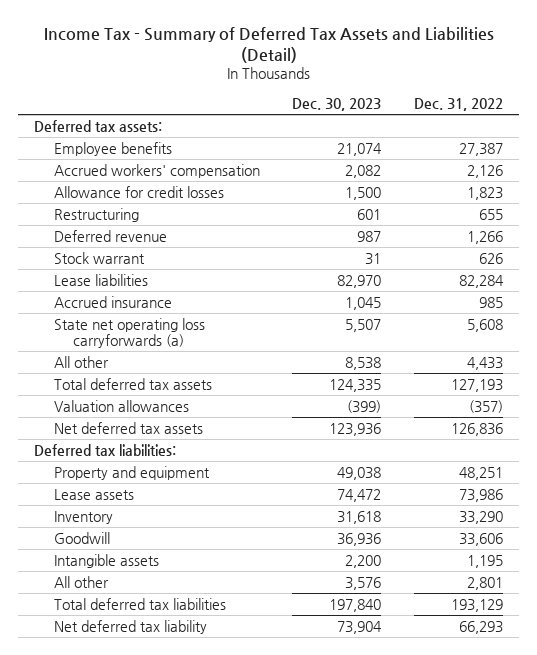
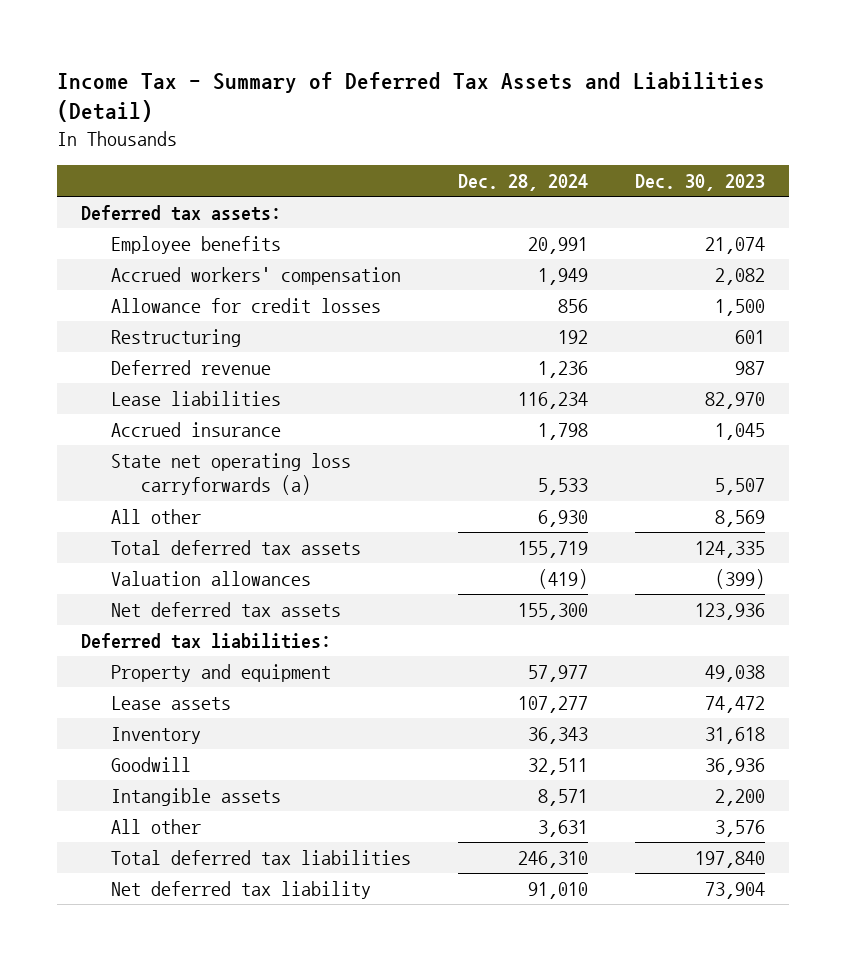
- | Dec. 30, 2023 | Dec. 31, 2022
+ | Dec. 28, 2024 | Dec. 30, 2023
- Stock warrant | 31 | 626
- All other | 8,538 | 4,433
+ All other | 6,930 | 8,569

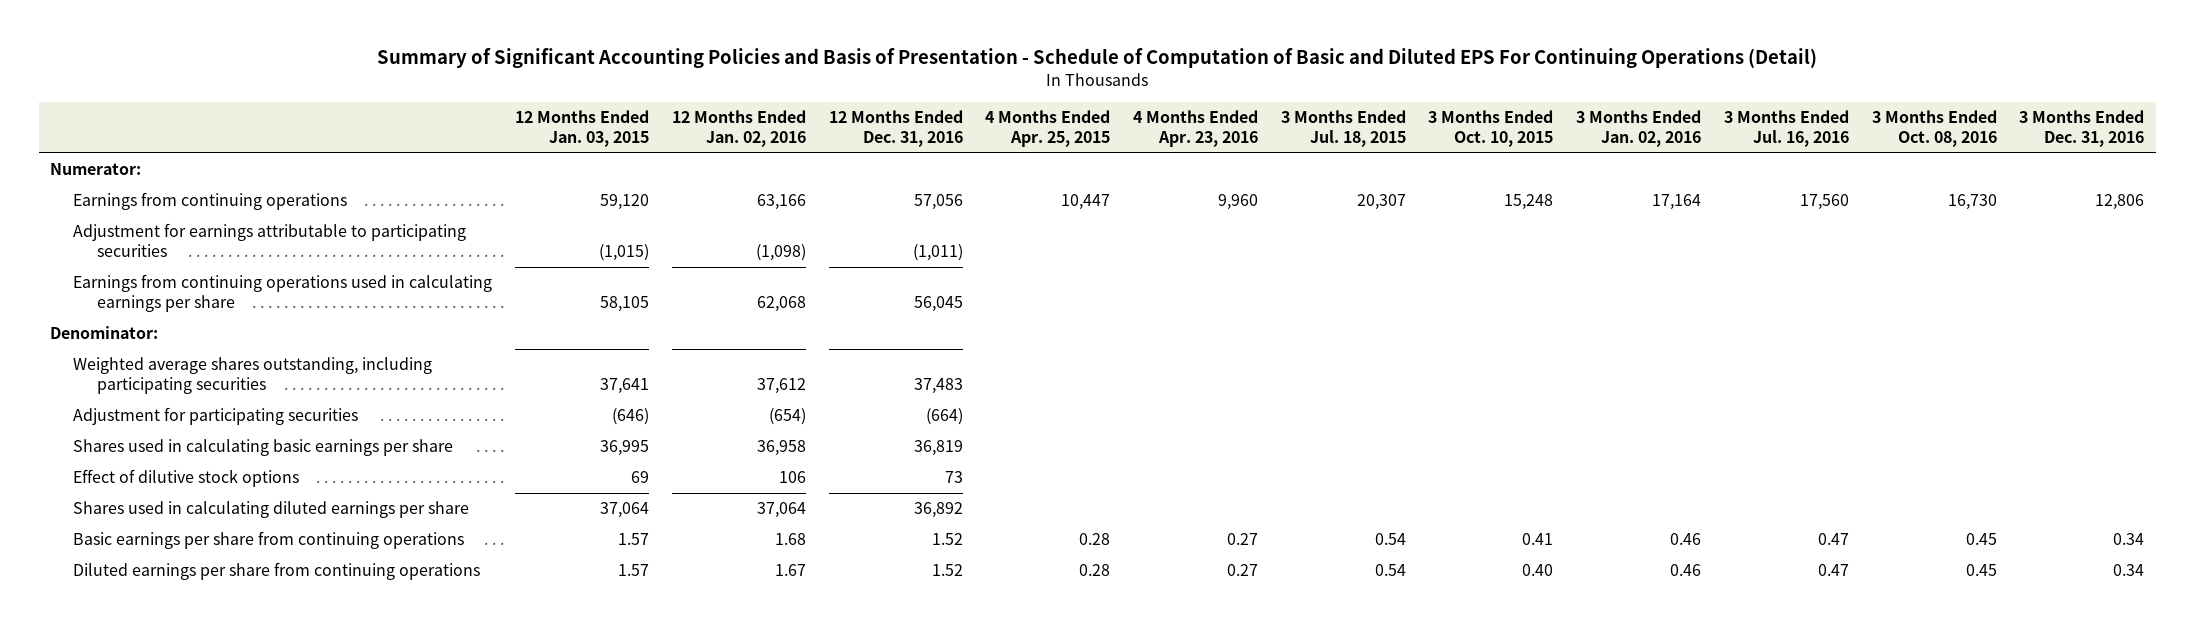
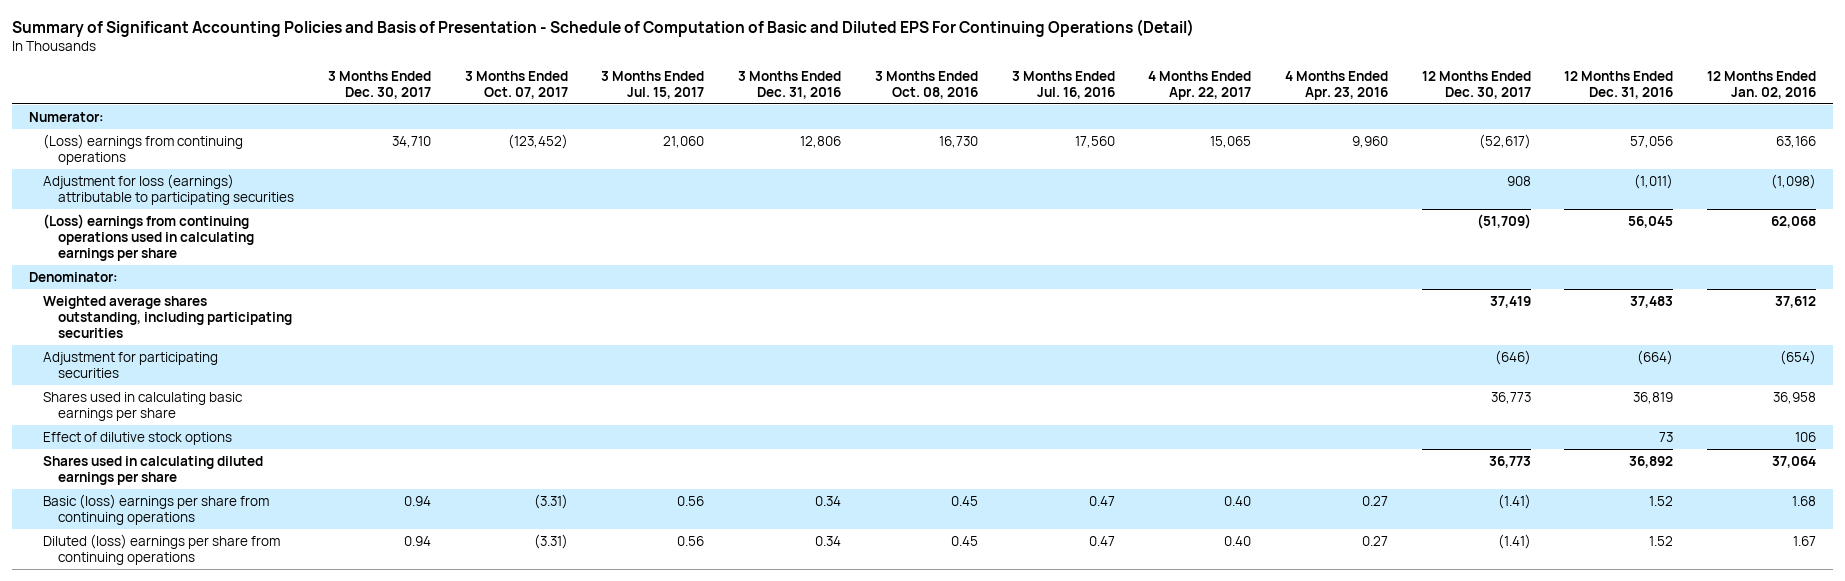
- | 12 Months Ended Jan. 03, 2015 | 12 Months Ended Jan. 02, 2016 | 12 Months Ended Dec. 31, 2016 | 4 Months Ended Apr. 25, 2015 | 4 Months Ended Apr. 23, 2016 | 3 Months Ended Jul. 18, 2015 | 3 Months Ended Oct. 10, 2015 | 3 Months Ended Jan. 02, 2016 | 3 Months Ended Jul. 16, 2016 | 3 Months Ended Oct. 08, 2016 | 3 Months Ended Dec. 31, 2016
+ | 3 Months Ended Dec. 30, 2017 | 3 Months Ended Oct. 07, 2017 | 3 Months Ended Jul. 15, 2017 | 3 Months Ended Dec. 31, 2016 | 3 Months Ended Oct. 08, 2016 | 3 Months Ended Jul. 16, 2016 | 4 Months Ended Apr. 22, 2017 | 4 Months Ended Apr. 23, 2016 | 12 Months Ended Dec. 30, 2017 | 12 Months Ended Dec. 31, 2016 | 12 Months Ended Jan. 02, 2016
- Earnings from continuing operations | 59,120 | 63,166 | 57,056 | 10,447 | 9,960 | 20,307 | 15,248 | 17,164 | 17,560 | 16,730 | 12,806
- Adjustment for earnings attributable to participating securities | (1,015) | (1,098) | (1,011) | | | | | | | |
- Earnings from continuing operations used in calculating earnings per share | 58,105 | 62,068 | 56,045 | | | | | | | |
+ (Loss) earnings from continuing operations | 34,710 | (123,452) | 21,060 | 12,806 | 16,730 | 17,560 | 15,065 | 9,960 | (52,617) | 57,056 | 63,166
+ Adjustment for loss (earnings) attributable to participating securities | | | | | | | | | 908 | (1,011) | (1,098)
+ (Loss) earnings from continuing operations used in calculating earnings per share | | | | | | | | | (51,709) | 56,045 | 62,068
- Basic earnings per share from continuing operations | 1.57 | 1.68 | 1.52 | 0.28 | 0.27 | 0.54 | 0.41 | 0.46 | 0.47 | 0.45 | 0.34
- Diluted earnings per share from continuing operations | 1.57 | 1.67 | 1.52 | 0.28 | 0.27 | 0.54 | 0.40 | 0.46 | 0.47 | 0.45 | 0.34
+ Basic (loss) earnings per share from continuing operations | 0.94 | (3.31) | 0.56 | 0.34 | 0.45 | 0.47 | 0.40 | 0.27 | (1.41) | 1.52 | 1.68
+ Diluted (loss) earnings per share from continuing operations | 0.94 | (3.31) | 0.56 | 0.34 | 0.45 | 0.47 | 0.40 | 0.27 | (1.41) | 1.52 | 1.67

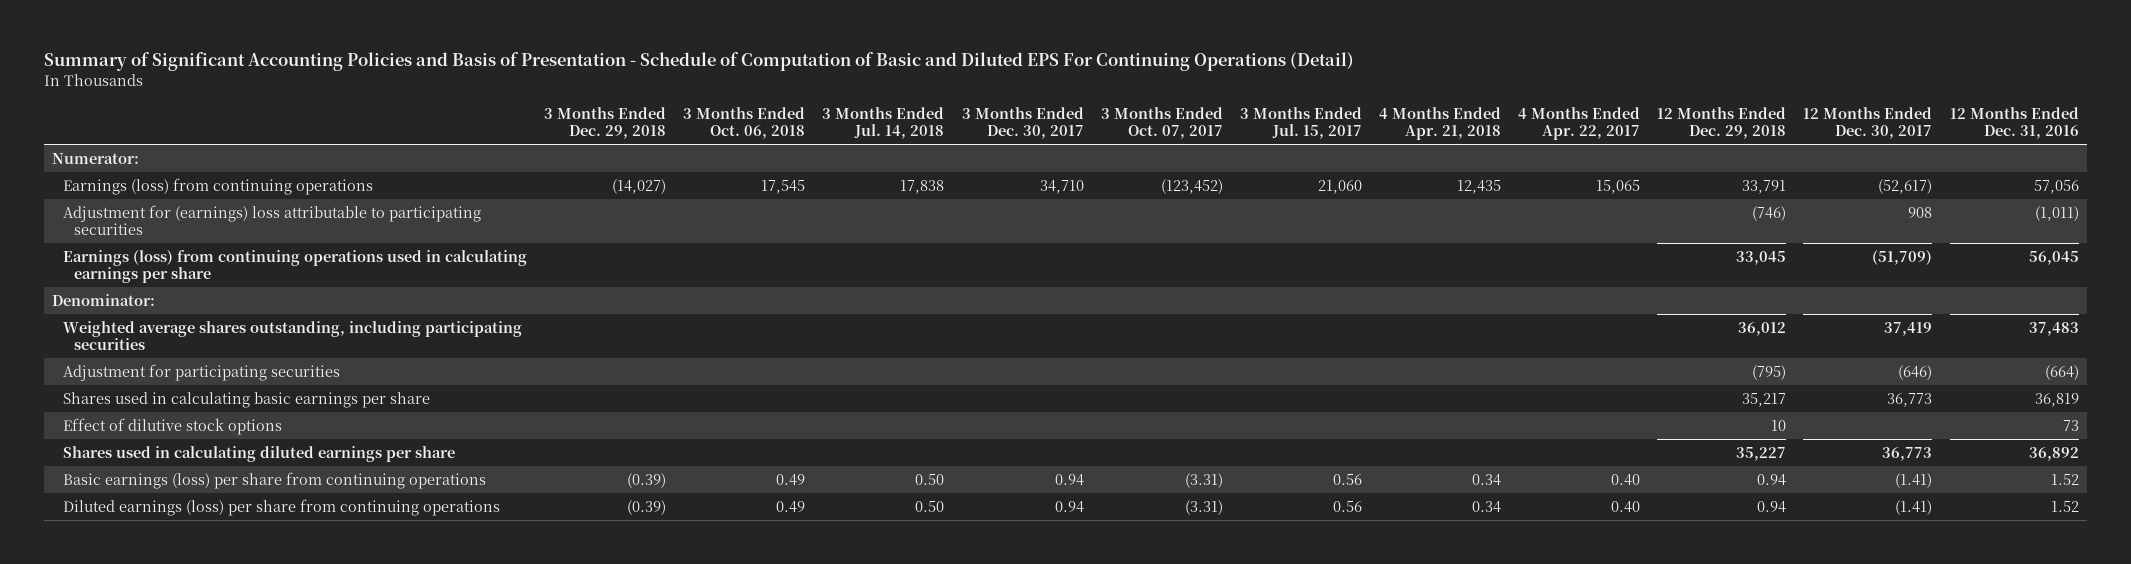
- | 3 Months Ended Dec. 30, 2017 | 3 Months Ended Oct. 07, 2017 | 3 Months Ended Jul. 15, 2017 | 3 Months Ended Dec. 31, 2016 | 3 Months Ended Oct. 08, 2016 | 3 Months Ended Jul. 16, 2016 | 4 Months Ended Apr. 22, 2017 | 4 Months Ended Apr. 23, 2016 | 12 Months Ended Dec. 30, 2017 | 12 Months Ended Dec. 31, 2016 | 12 Months Ended Jan. 02, 2016
+ | 3 Months Ended Dec. 29, 2018 | 3 Months Ended Oct. 06, 2018 | 3 Months Ended Jul. 14, 2018 | 3 Months Ended Dec. 30, 2017 | 3 Months Ended Oct. 07, 2017 | 3 Months Ended Jul. 15, 2017 | 4 Months Ended Apr. 21, 2018 | 4 Months Ended Apr. 22, 2017 | 12 Months Ended Dec. 29, 2018 | 12 Months Ended Dec. 30, 2017 | 12 Months Ended Dec. 31, 2016
- (Loss) earnings from continuing operations | 34,710 | (123,452) | 21,060 | 12,806 | 16,730 | 17,560 | 15,065 | 9,960 | (52,617) | 57,056 | 63,166
- Adjustment for loss (earnings) attributable to participating securities | | | | | | | | | 908 | (1,011) | (1,098)
- (Loss) earnings from continuing operations used in calculating earnings per share | | | | | | | | | (51,709) | 56,045 | 62,068
+ Earnings (loss) from continuing operations | (14,027) | 17,545 | 17,838 | 34,710 | (123,452) | 21,060 | 12,435 | 15,065 | 33,791 | (52,617) | 57,056
+ Adjustment for (earnings) loss attributable to participating securities | | | | | | | | | (746) | 908 | (1,011)
+ Earnings (loss) from continuing operations used in calculating earnings per share | | | | | | | | | 33,045 | (51,709) | 56,045
- Basic (loss) earnings per share from continuing operations | 0.94 | (3.31) | 0.56 | 0.34 | 0.45 | 0.47 | 0.40 | 0.27 | (1.41) | 1.52 | 1.68
- Diluted (loss) earnings per share from continuing operations | 0.94 | (3.31) | 0.56 | 0.34 | 0.45 | 0.47 | 0.40 | 0.27 | (1.41) | 1.52 | 1.67
+ Basic earnings (loss) per share from continuing operations | (0.39) | 0.49 | 0.50 | 0.94 | (3.31) | 0.56 | 0.34 | 0.40 | 0.94 | (1.41) | 1.52
+ Diluted earnings (loss) per share from continuing operations | (0.39) | 0.49 | 0.50 | 0.94 | (3.31) | 0.56 | 0.34 | 0.40 | 0.94 | (1.41) | 1.52

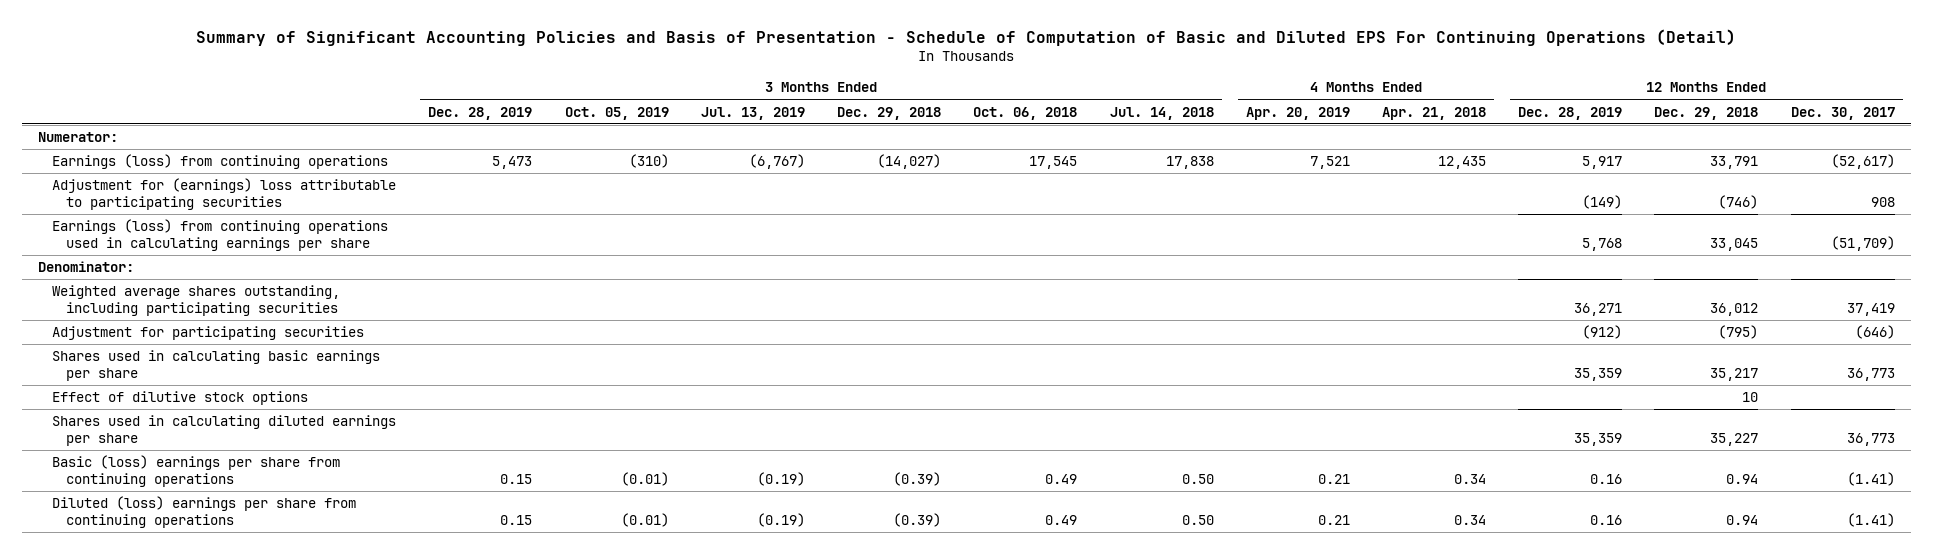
- | 3 Months Ended Dec. 29, 2018 | 3 Months Ended Oct. 06, 2018 | 3 Months Ended Jul. 14, 2018 | 3 Months Ended Dec. 30, 2017 | 3 Months Ended Oct. 07, 2017 | 3 Months Ended Jul. 15, 2017 | 4 Months Ended Apr. 21, 2018 | 4 Months Ended Apr. 22, 2017 | 12 Months Ended Dec. 29, 2018 | 12 Months Ended Dec. 30, 2017 | 12 Months Ended Dec. 31, 2016
+ | 3 Months Ended Dec. 28, 2019 | 3 Months Ended Oct. 05, 2019 | 3 Months Ended Jul. 13, 2019 | 3 Months Ended Dec. 29, 2018 | 3 Months Ended Oct. 06, 2018 | 3 Months Ended Jul. 14, 2018 | 4 Months Ended Apr. 20, 2019 | 4 Months Ended Apr. 21, 2018 | 12 Months Ended Dec. 28, 2019 | 12 Months Ended Dec. 29, 2018 | 12 Months Ended Dec. 30, 2017
- Basic earnings (loss) per share from continuing operations | (0.39) | 0.49 | 0.50 | 0.94 | (3.31) | 0.56 | 0.34 | 0.40 | 0.94 | (1.41) | 1.52
- Diluted earnings (loss) per share from continuing operations | (0.39) | 0.49 | 0.50 | 0.94 | (3.31) | 0.56 | 0.34 | 0.40 | 0.94 | (1.41) | 1.52
+ Basic (loss) earnings per share from continuing operations | 0.15 | (0.01) | (0.19) | (0.39) | 0.49 | 0.50 | 0.21 | 0.34 | 0.16 | 0.94 | (1.41)
+ Diluted (loss) earnings per share from continuing operations | 0.15 | (0.01) | (0.19) | (0.39) | 0.49 | 0.50 | 0.21 | 0.34 | 0.16 | 0.94 | (1.41)

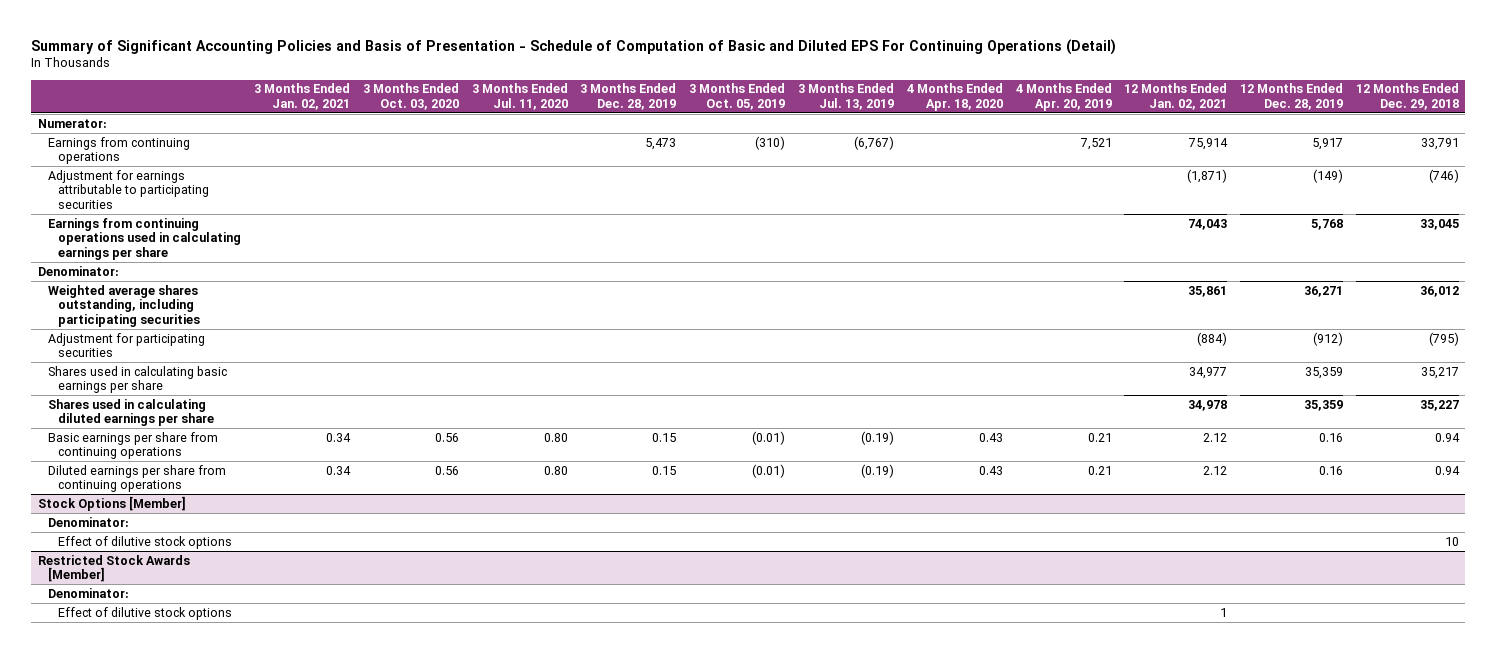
- | 3 Months Ended Dec. 28, 2019 | 3 Months Ended Oct. 05, 2019 | 3 Months Ended Jul. 13, 2019 | 3 Months Ended Dec. 29, 2018 | 3 Months Ended Oct. 06, 2018 | 3 Months Ended Jul. 14, 2018 | 4 Months Ended Apr. 20, 2019 | 4 Months Ended Apr. 21, 2018 | 12 Months Ended Dec. 28, 2019 | 12 Months Ended Dec. 29, 2018 | 12 Months Ended Dec. 30, 2017
+ | 3 Months Ended Jan. 02, 2021 | 3 Months Ended Oct. 03, 2020 | 3 Months Ended Jul. 11, 2020 | 3 Months Ended Dec. 28, 2019 | 3 Months Ended Oct. 05, 2019 | 3 Months Ended Jul. 13, 2019 | 4 Months Ended Apr. 18, 2020 | 4 Months Ended Apr. 20, 2019 | 12 Months Ended Jan. 02, 2021 | 12 Months Ended Dec. 28, 2019 | 12 Months Ended Dec. 29, 2018
- Earnings (loss) from continuing operations | 5,473 | (310) | (6,767) | (14,027) | 17,545 | 17,838 | 7,521 | 12,435 | 5,917 | 33,791 | (52,617)
- Adjustment for (earnings) loss attributable to participating securities | | | | | | | | | (149) | (746) | 908
- Earnings (loss) from continuing operations used in calculating earnings per share | | | | | | | | | 5,768 | 33,045 | (51,709)
+ Earnings from continuing operations | | | | 5,473 | (310) | (6,767) | | 7,521 | 75,914 | 5,917 | 33,791
+ Adjustment for earnings attributable to participating securities | | | | | | | | | (1,871) | (149) | (746)
+ Earnings from continuing operations used in calculating earnings per share | | | | | | | | | 74,043 | 5,768 | 33,045
- Effect of dilutive stock options | | | | | | | | | | 10 |
- Basic (loss) earnings per share from continuing operations | 0.15 | (0.01) | (0.19) | (0.39) | 0.49 | 0.50 | 0.21 | 0.34 | 0.16 | 0.94 | (1.41)
- Diluted (loss) earnings per share from continuing operations | 0.15 | (0.01) | (0.19) | (0.39) | 0.49 | 0.50 | 0.21 | 0.34 | 0.16 | 0.94 | (1.41)
+ Basic earnings per share from continuing operations | 0.34 | 0.56 | 0.80 | 0.15 | (0.01) | (0.19) | 0.43 | 0.21 | 2.12 | 0.16 | 0.94
+ Diluted earnings per share from continuing operations | 0.34 | 0.56 | 0.80 | 0.15 | (0.01) | (0.19) | 0.43 | 0.21 | 2.12 | 0.16 | 0.94
+ Stock Options [Member]
+ Denominator:
+ Effect of dilutive stock options | | | | | | | | | | | 10
+ Restricted Stock Awards [Member]
+ Denominator:
+ Effect of dilutive stock options | | | | | | | | | 1 | |

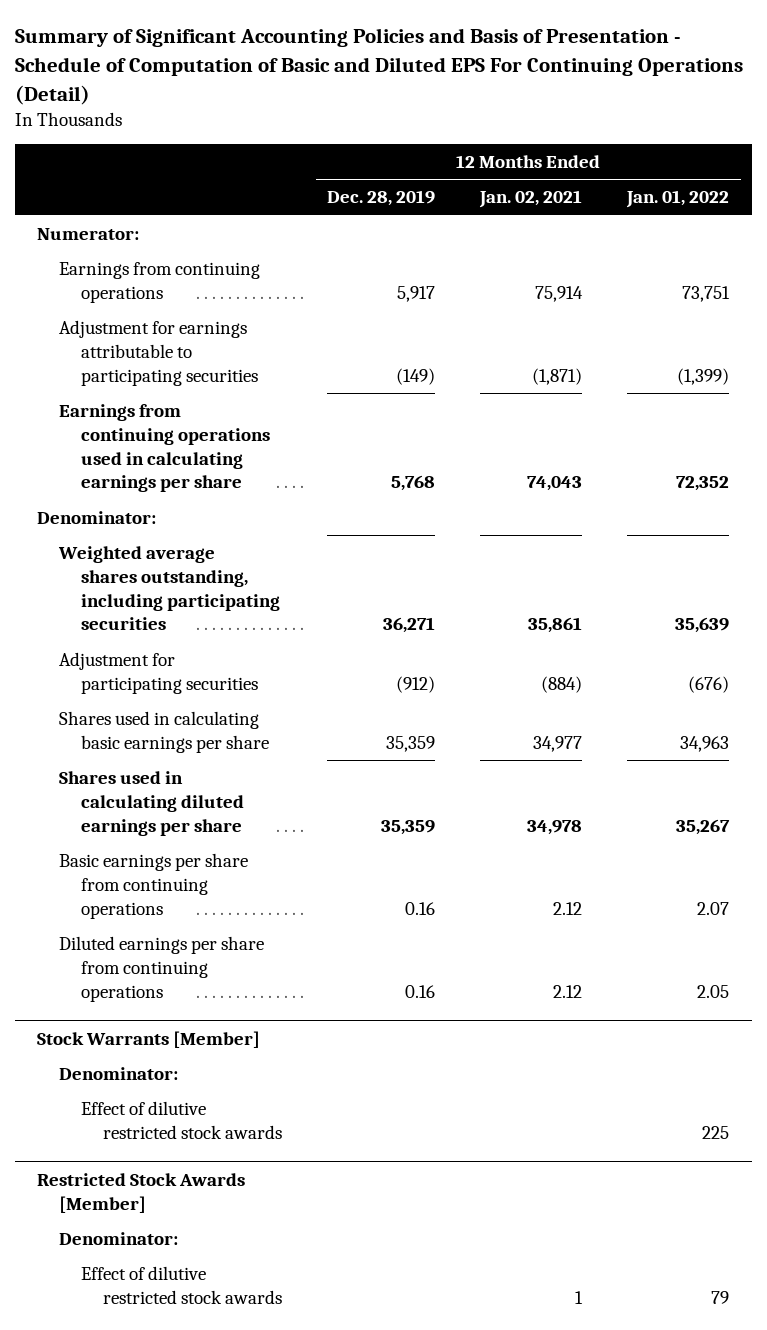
- | 3 Months Ended Jan. 02, 2021 | 3 Months Ended Oct. 03, 2020 | 3 Months Ended Jul. 11, 2020 | 3 Months Ended Dec. 28, 2019 | 3 Months Ended Oct. 05, 2019 | 3 Months Ended Jul. 13, 2019 | 4 Months Ended Apr. 18, 2020 | 4 Months Ended Apr. 20, 2019 | 12 Months Ended Jan. 02, 2021 | 12 Months Ended Dec. 28, 2019 | 12 Months Ended Dec. 29, 2018
+ | 12 Months Ended Dec. 28, 2019 | 12 Months Ended Jan. 02, 2021 | 12 Months Ended Jan. 01, 2022
- Stock Options [Member]
+ Stock Warrants [Member]
- Effect of dilutive stock options | | | | | | | | | | | 10
+ Effect of dilutive restricted stock awards | | | 225
@ Restricted Stock Awards [Member]
- Effect of dilutive stock options | | | | | | | | | 1 | |
+ Effect of dilutive restricted stock awards | | 1 | 79

